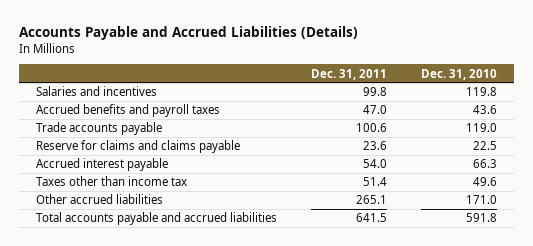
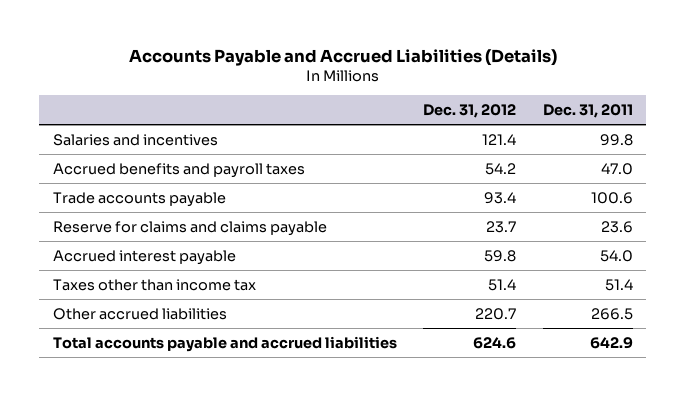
- | Dec. 31, 2011 | Dec. 31, 2010
+ | Dec. 31, 2012 | Dec. 31, 2011
- Other accrued liabilities | 265.1 | 171.0
- Total accounts payable and accrued liabilities | 641.5 | 591.8
+ Other accrued liabilities | 220.7 | 266.5
+ Total accounts payable and accrued liabilities | 624.6 | 642.9

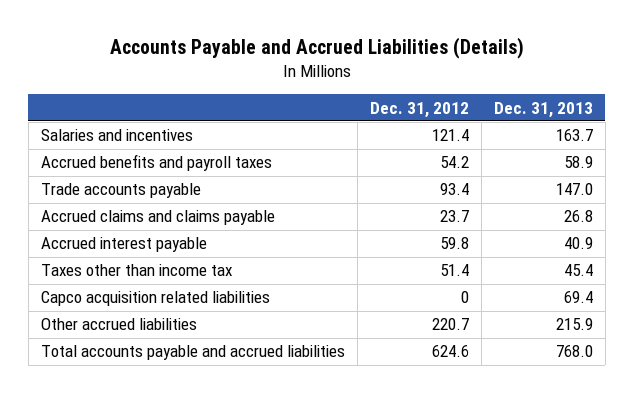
- | Dec. 31, 2012 | Dec. 31, 2011
+ | Dec. 31, 2012 | Dec. 31, 2013
- Reserve for claims and claims payable | 23.7 | 23.6
+ Accrued claims and claims payable | 23.7 | 26.8
+ Capco acquisition related liabilities | 0 | 69.4

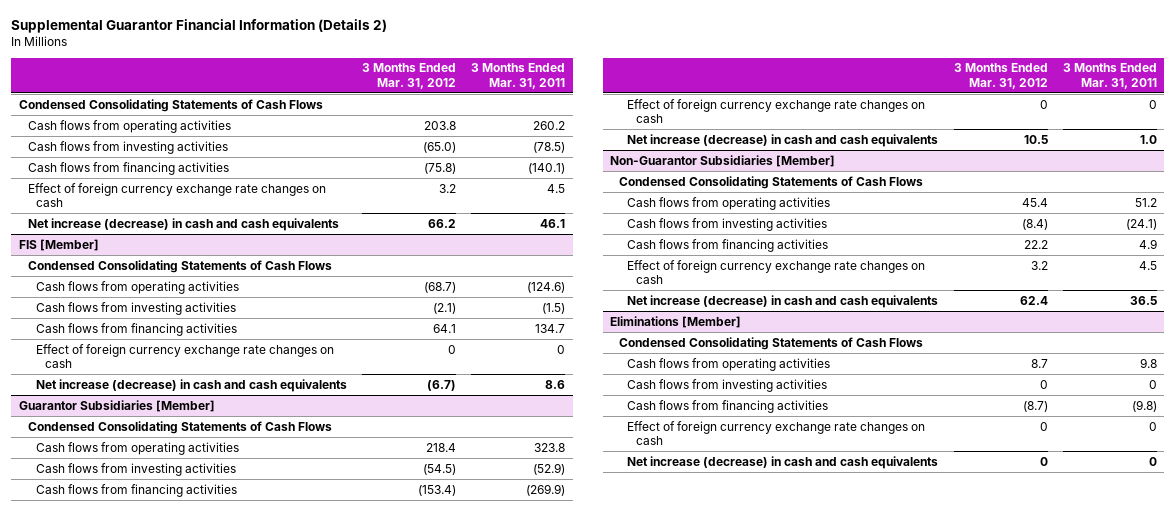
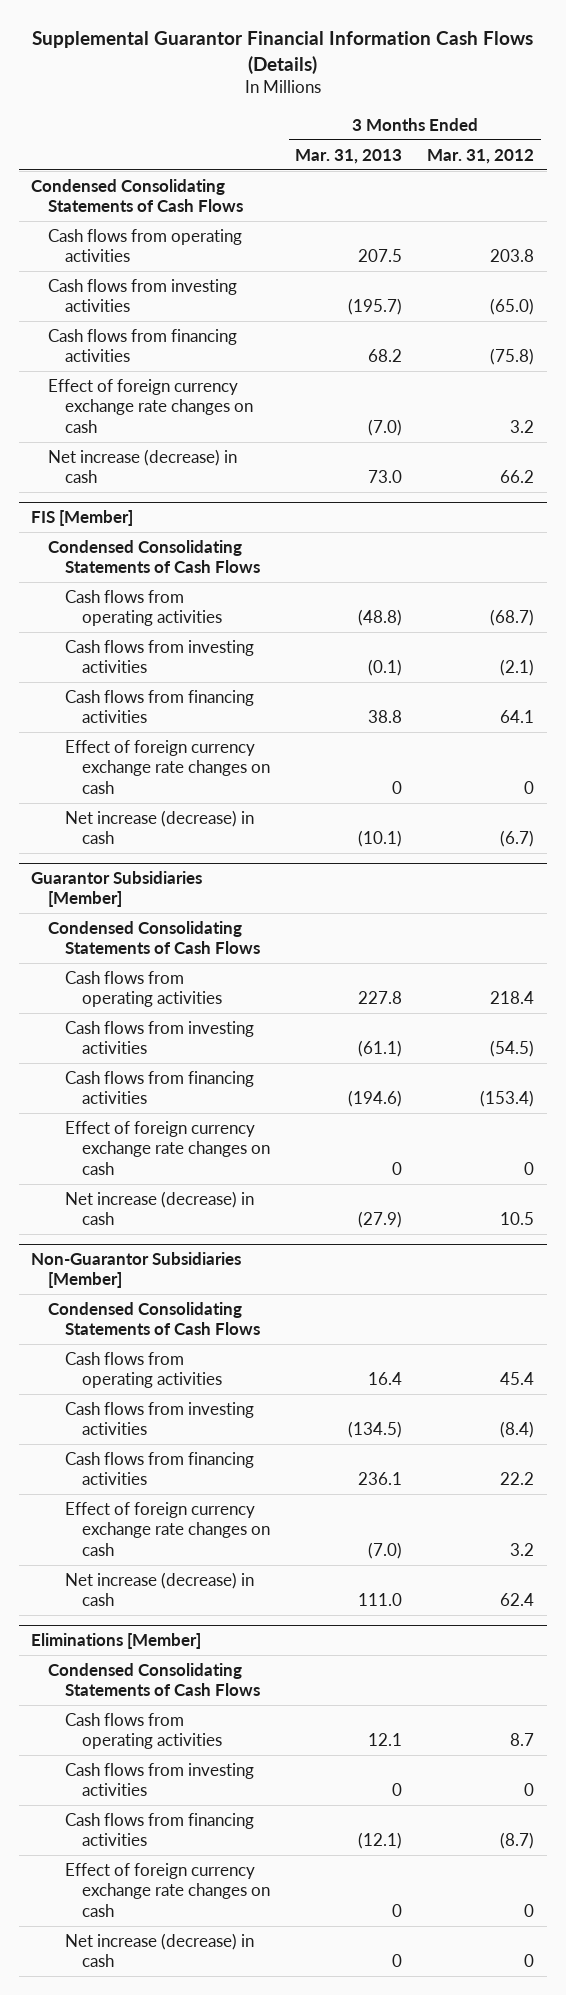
- Supplemental Guarantor Financial Information (Details 2)
+ Supplemental Guarantor Financial Information Cash Flows (Details)
- | 3 Months Ended Mar. 31, 2012 | 3 Months Ended Mar. 31, 2011
+ | 3 Months Ended Mar. 31, 2013 | 3 Months Ended Mar. 31, 2012
- Net increase (decrease) in cash and cash equivalents | 66.2 | 46.1
+ Net increase (decrease) in cash | 73.0 | 66.2
@ FIS [Member]
- Net increase (decrease) in cash and cash equivalents | (6.7) | 8.6
+ Net increase (decrease) in cash | (10.1) | (6.7)
@ Guarantor Subsidiaries [Member]
- Net increase (decrease) in cash and cash equivalents | 10.5 | 1.0
+ Net increase (decrease) in cash | (27.9) | 10.5
@ Non-Guarantor Subsidiaries [Member]
- Net increase (decrease) in cash and cash equivalents | 62.4 | 36.5
+ Net increase (decrease) in cash | 111.0 | 62.4
@ Eliminations [Member]
- Net increase (decrease) in cash and cash equivalents | 0 | 0
+ Net increase (decrease) in cash | 0 | 0

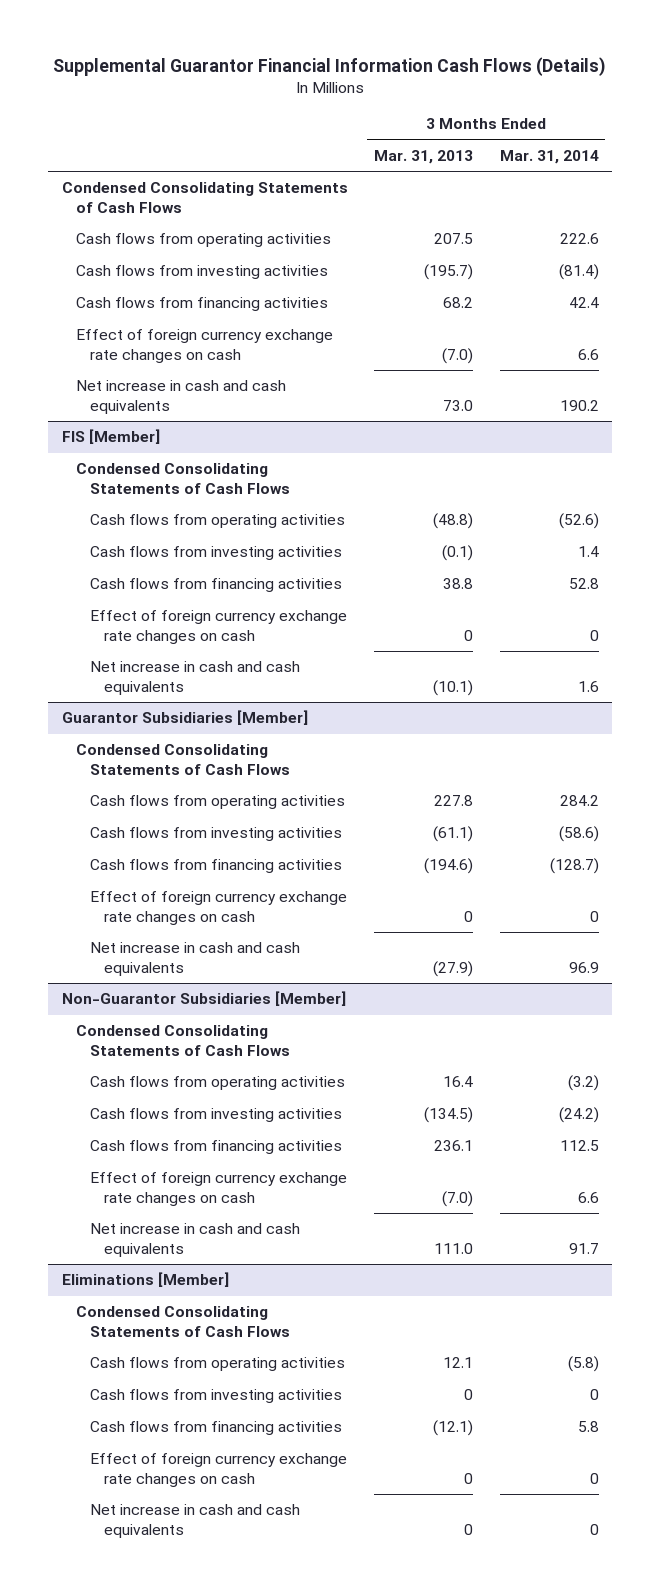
- | 3 Months Ended Mar. 31, 2013 | 3 Months Ended Mar. 31, 2012
+ | 3 Months Ended Mar. 31, 2013 | 3 Months Ended Mar. 31, 2014
- Net increase (decrease) in cash | 73.0 | 66.2
+ Net increase in cash and cash equivalents | 73.0 | 190.2
@ FIS [Member]
- Net increase (decrease) in cash | (10.1) | (6.7)
+ Net increase in cash and cash equivalents | (10.1) | 1.6
@ Guarantor Subsidiaries [Member]
- Net increase (decrease) in cash | (27.9) | 10.5
+ Net increase in cash and cash equivalents | (27.9) | 96.9
@ Non-Guarantor Subsidiaries [Member]
- Net increase (decrease) in cash | 111.0 | 62.4
+ Net increase in cash and cash equivalents | 111.0 | 91.7
@ Eliminations [Member]
- Net increase (decrease) in cash | 0 | 0
+ Net increase in cash and cash equivalents | 0 | 0

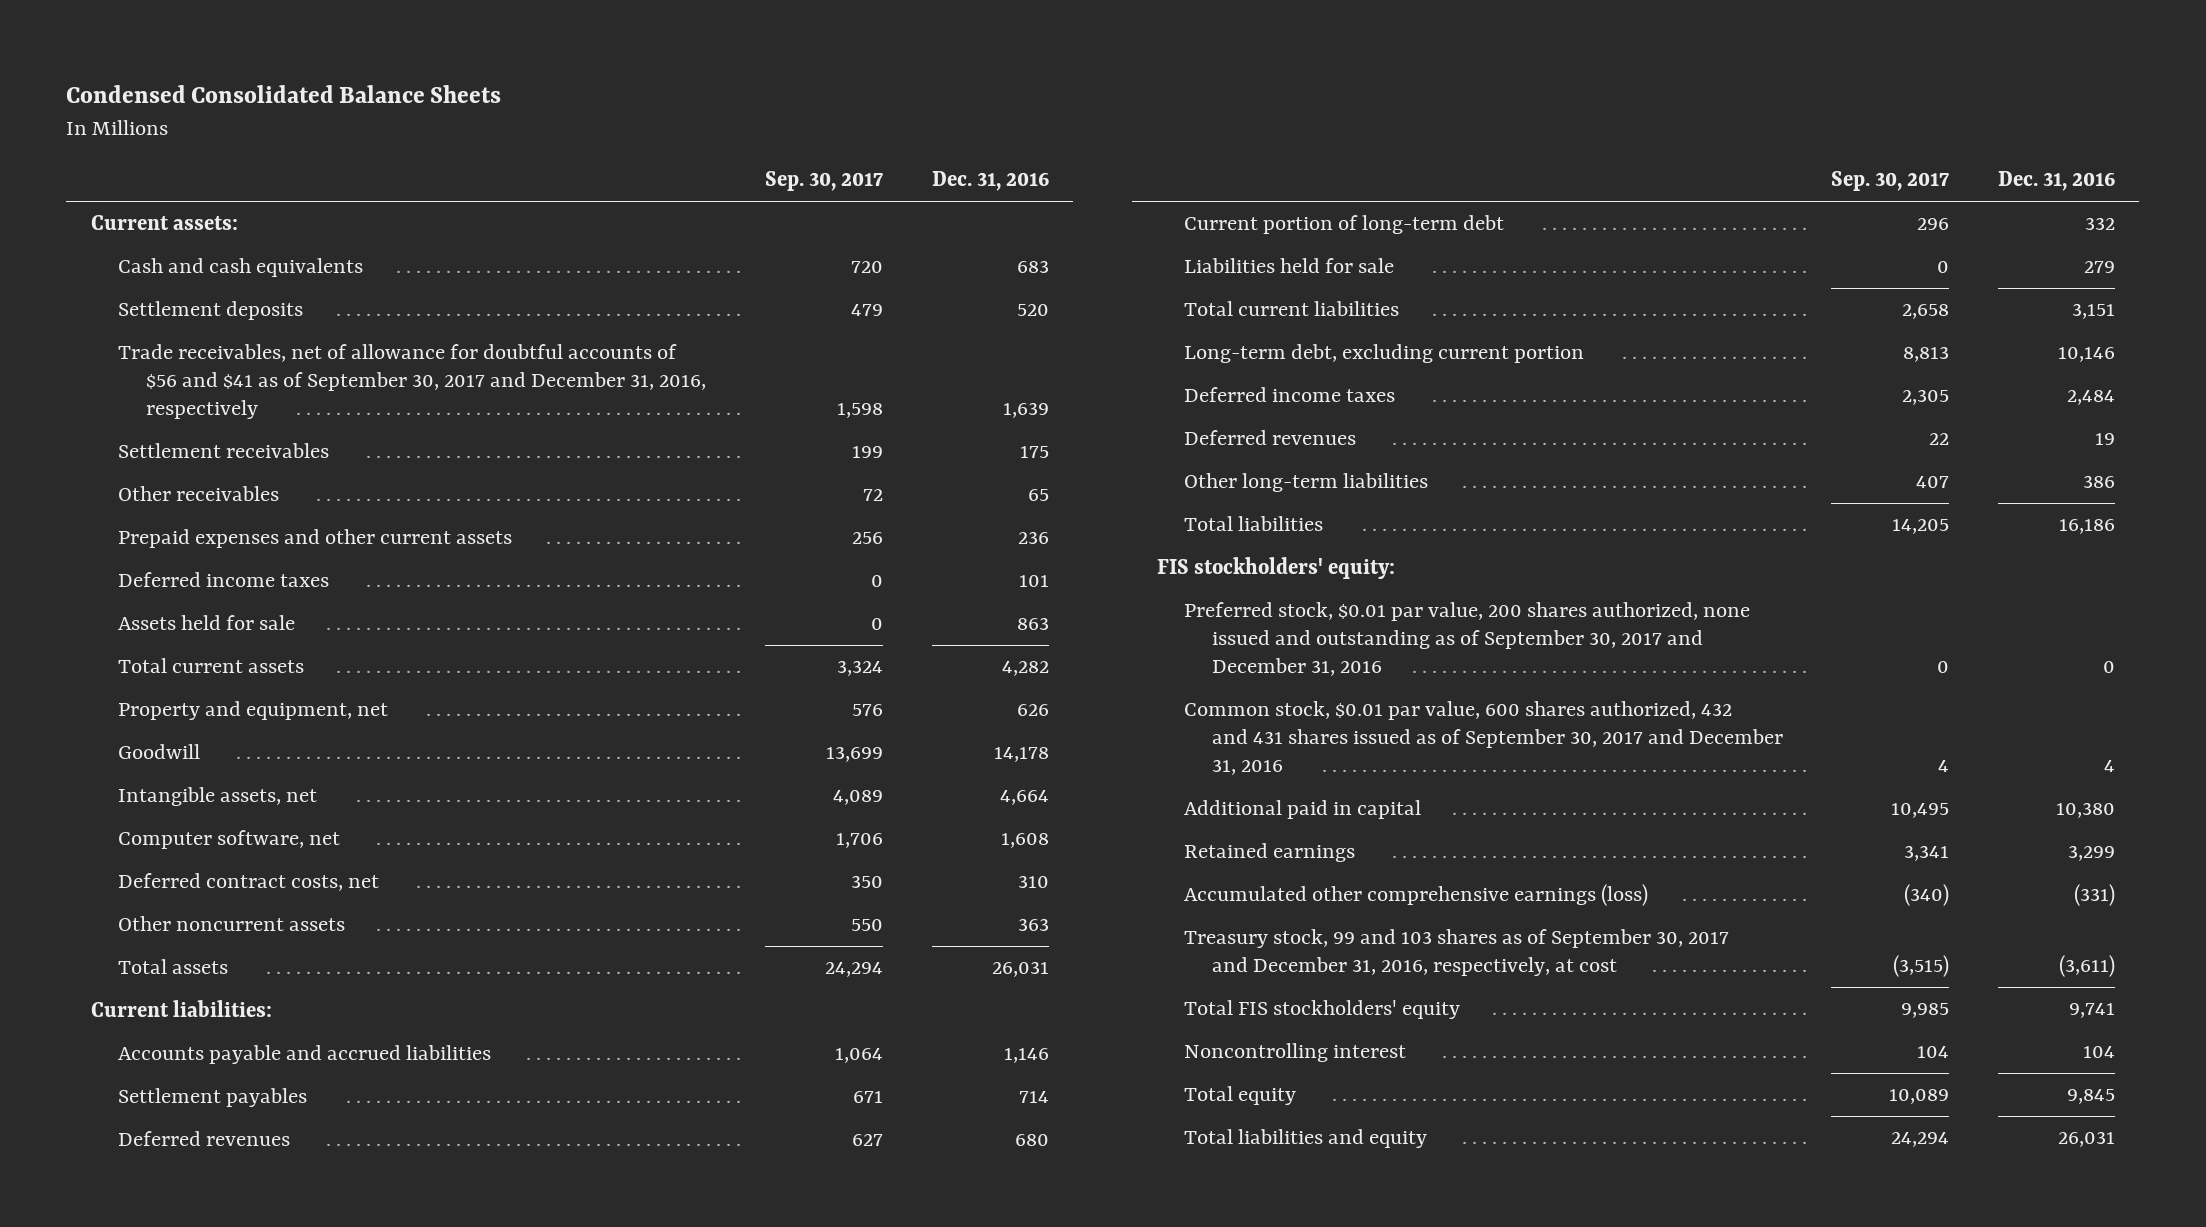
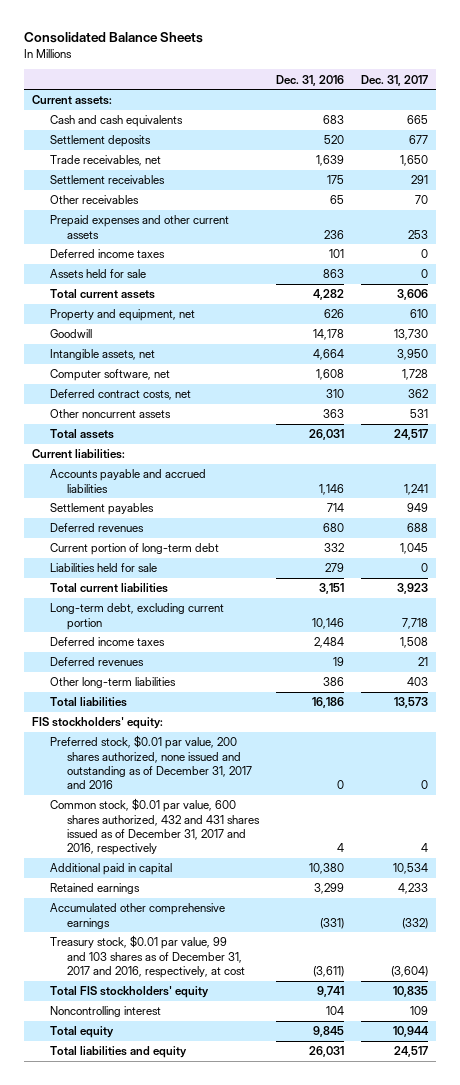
- Condensed Consolidated Balance Sheets
+ Consolidated Balance Sheets
- | Sep. 30, 2017 | Dec. 31, 2016
+ | Dec. 31, 2016 | Dec. 31, 2017
- Trade receivables, net of allowance for doubtful accounts of $56 and $41 as of September 30, 2017 and December 31, 2016, respectively | 1,598 | 1,639
+ Trade receivables, net | 1,639 | 1,650
- Preferred stock, $0.01 par value, 200 shares authorized, none issued and outstanding as of September 30, 2017 and December 31, 2016 | 0 | 0
- Common stock, $0.01 par value, 600 shares authorized, 432 and 431 shares issued as of September 30, 2017 and December 31, 2016 | 4 | 4
+ Preferred stock, $0.01 par value, 200 shares authorized, none issued and outstanding as of December 31, 2017 and 2016 | 0 | 0
+ Common stock, $0.01 par value, 600 shares authorized, 432 and 431 shares issued as of December 31, 2017 and 2016, respectively | 4 | 4
- Accumulated other comprehensive earnings (loss) | (340) | (331)
- Treasury stock, 99 and 103 shares as of September 30, 2017 and December 31, 2016, respectively, at cost | (3,515) | (3,611)
+ Accumulated other comprehensive earnings | (331) | (332)
+ Treasury stock, $0.01 par value, 99 and 103 shares as of December 31, 2017 and 2016, respectively, at cost | (3,611) | (3,604)

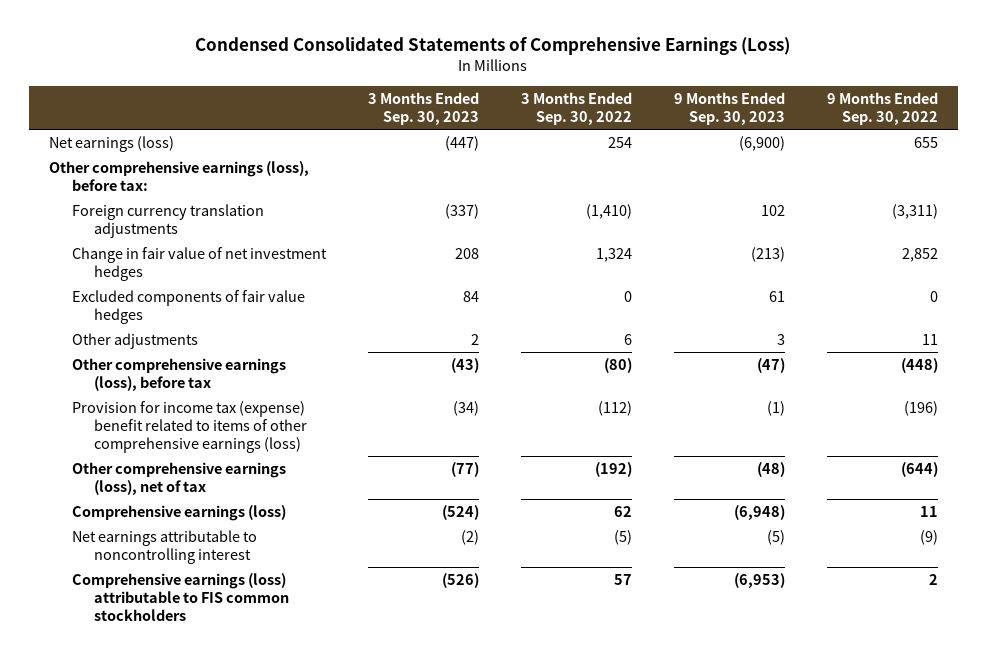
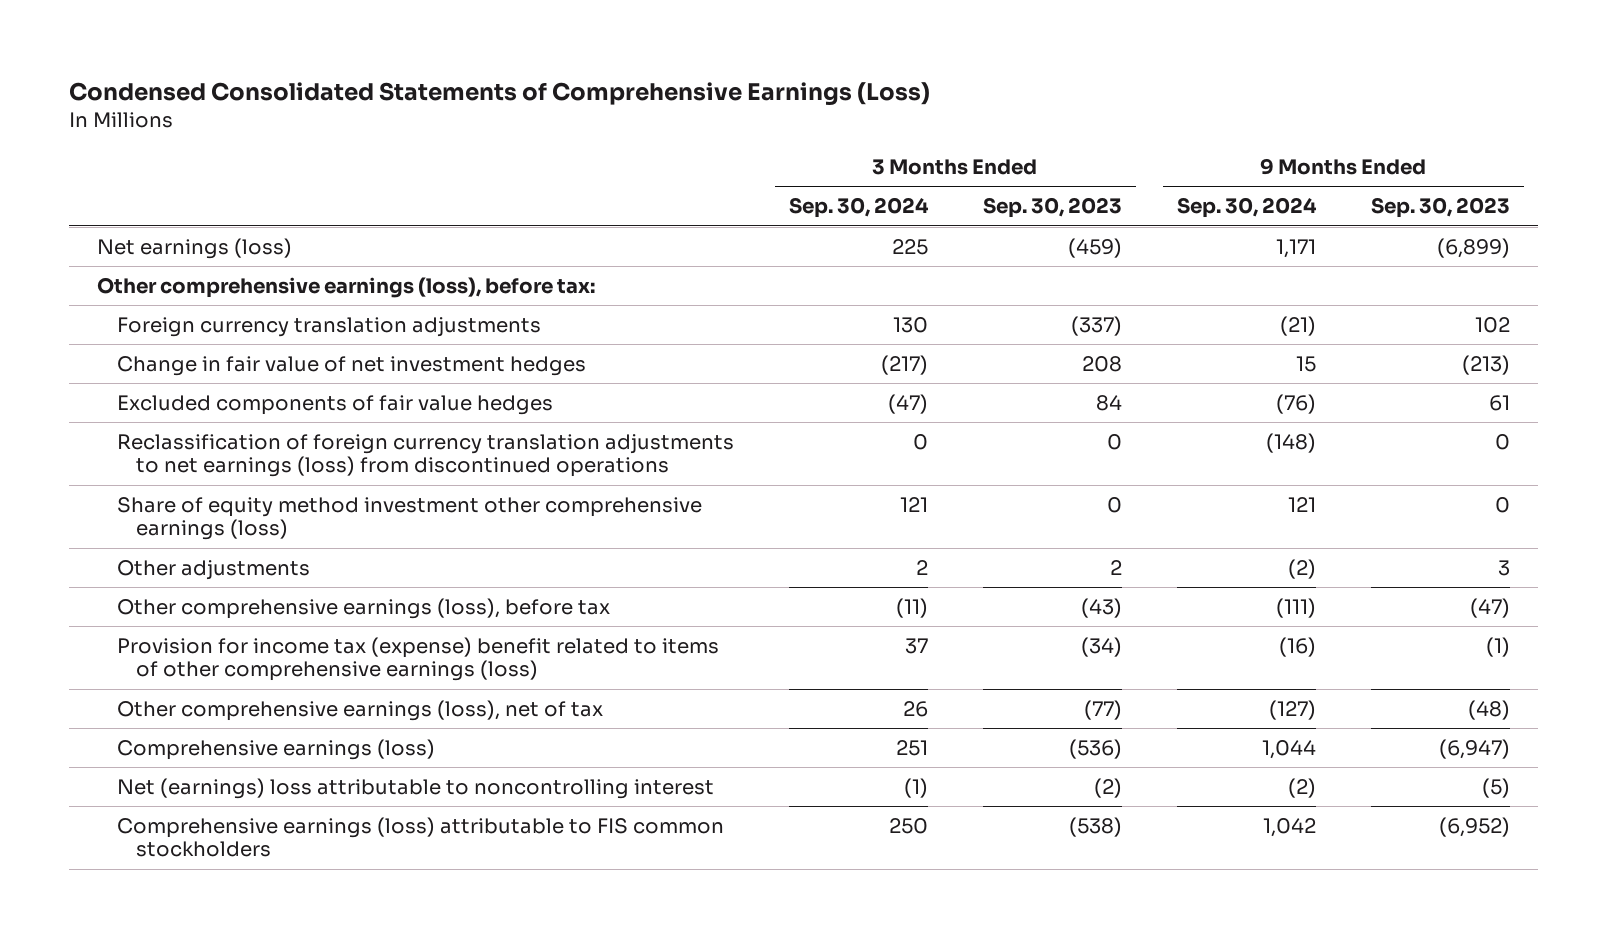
- | 3 Months Ended Sep. 30, 2023 | 3 Months Ended Sep. 30, 2022 | 9 Months Ended Sep. 30, 2023 | 9 Months Ended Sep. 30, 2022
+ | 3 Months Ended Sep. 30, 2024 | 3 Months Ended Sep. 30, 2023 | 9 Months Ended Sep. 30, 2024 | 9 Months Ended Sep. 30, 2023
- Net earnings (loss) | (447) | 254 | (6,900) | 655
+ Net earnings (loss) | 225 | (459) | 1,171 | (6,899)
+ Reclassification of foreign currency translation adjustments to net earnings (loss) from discontinued operations | 0 | 0 | (148) | 0
+ Share of equity method investment other comprehensive earnings (loss) | 121 | 0 | 121 | 0
- Comprehensive earnings (loss) | (524) | 62 | (6,948) | 11
- Net earnings attributable to noncontrolling interest | (2) | (5) | (5) | (9)
- Comprehensive earnings (loss) attributable to FIS common stockholders | (526) | 57 | (6,953) | 2
+ Comprehensive earnings (loss) | 251 | (536) | 1,044 | (6,947)
+ Net (earnings) loss attributable to noncontrolling interest | (1) | (2) | (2) | (5)
+ Comprehensive earnings (loss) attributable to FIS common stockholders | 250 | (538) | 1,042 | (6,952)

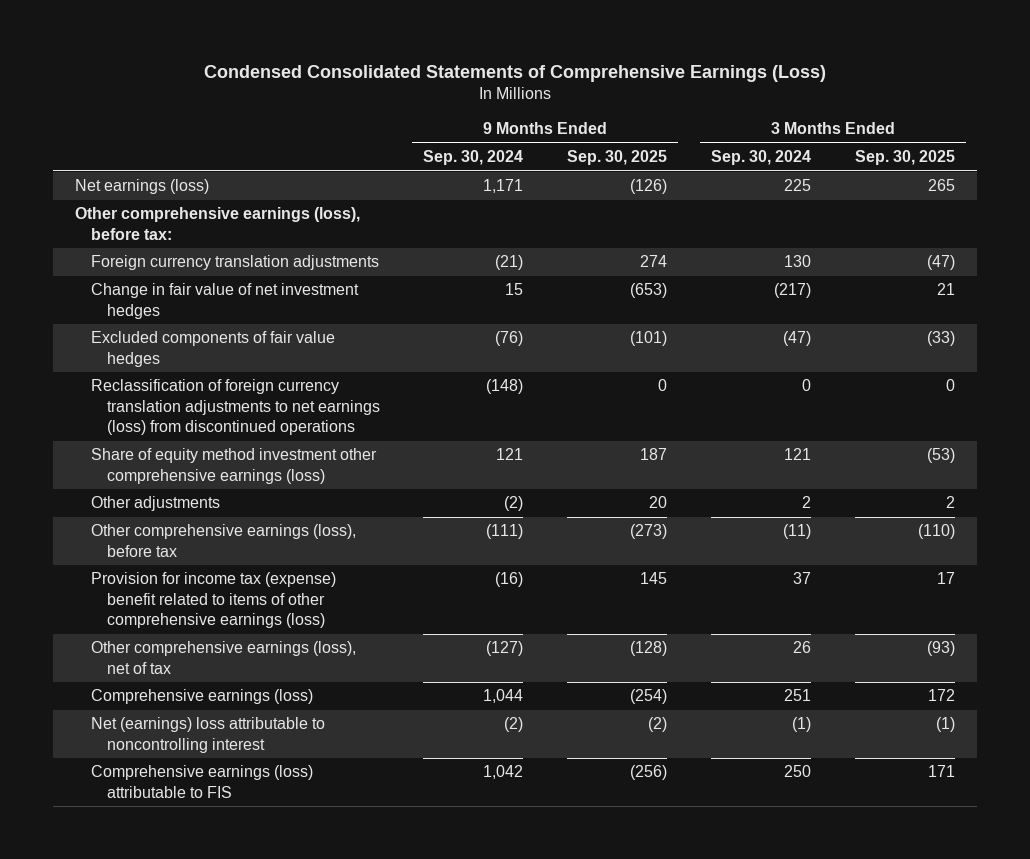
- | 3 Months Ended Sep. 30, 2024 | 3 Months Ended Sep. 30, 2023 | 9 Months Ended Sep. 30, 2024 | 9 Months Ended Sep. 30, 2023
+ | 9 Months Ended Sep. 30, 2024 | 9 Months Ended Sep. 30, 2025 | 3 Months Ended Sep. 30, 2024 | 3 Months Ended Sep. 30, 2025
- Comprehensive earnings (loss) attributable to FIS common stockholders | 250 | (538) | 1,042 | (6,952)
+ Comprehensive earnings (loss) attributable to FIS | 1,042 | (256) | 250 | 171

